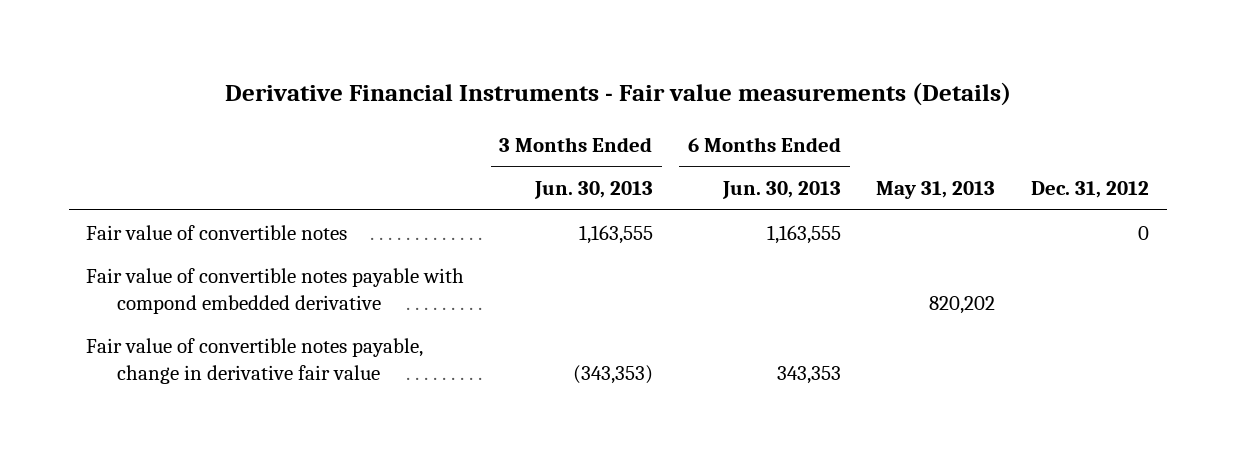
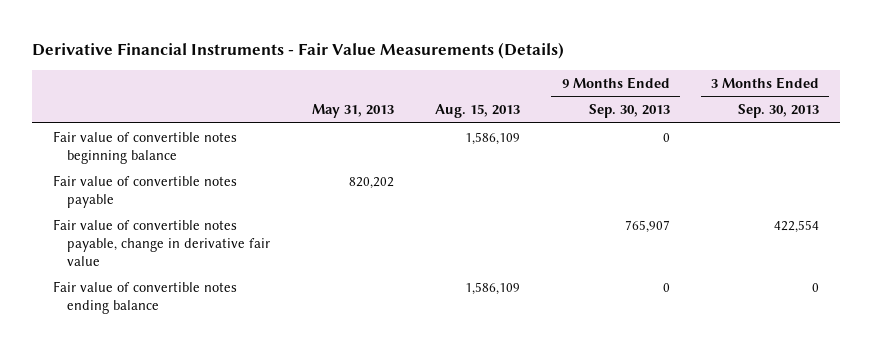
- Derivative Financial Instruments - Fair value measurements (Details)
+ Derivative Financial Instruments - Fair Value Measurements (Details)
- | 3 Months Ended Jun. 30, 2013 | 6 Months Ended Jun. 30, 2013 | May 31, 2013 | Dec. 31, 2012
+ | May 31, 2013 | Aug. 15, 2013 | 9 Months Ended Sep. 30, 2013 | 3 Months Ended Sep. 30, 2013
- Fair value of convertible notes | 1,163,555 | 1,163,555 | | 0
- Fair value of convertible notes payable with compond embedded derivative | | | 820,202 |
+ Fair value of convertible notes beginning balance | | 1,586,109 | 0 |
+ Fair value of convertible notes payable | 820,202 | | |
+ Fair value of convertible notes ending balance | | 1,586,109 | 0 | 0

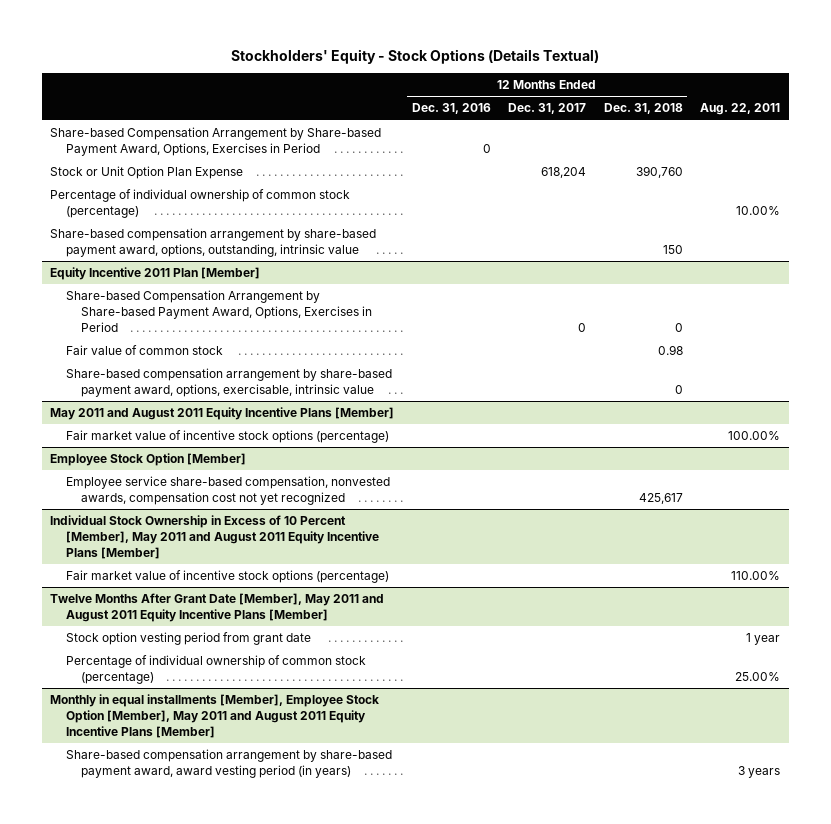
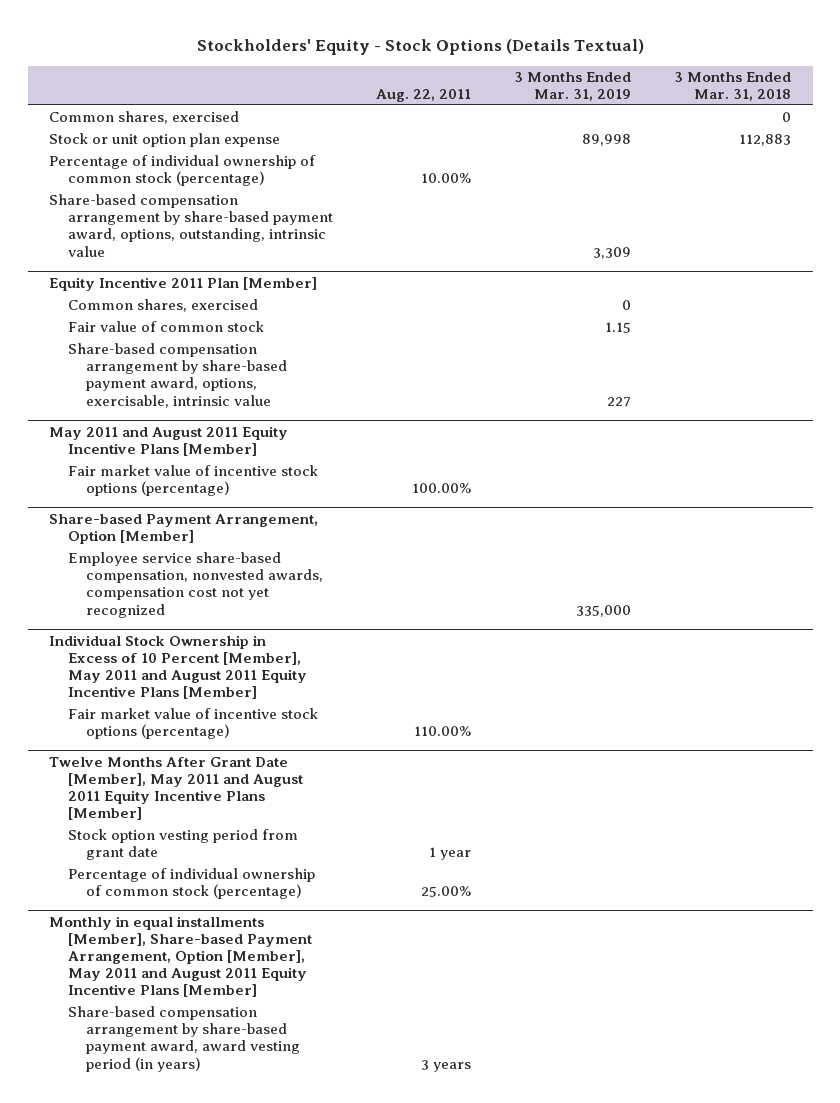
- | 12 Months Ended Dec. 31, 2016 | 12 Months Ended Dec. 31, 2017 | 12 Months Ended Dec. 31, 2018 | Aug. 22, 2011
+ | Aug. 22, 2011 | 3 Months Ended Mar. 31, 2019 | 3 Months Ended Mar. 31, 2018
- Share-based Compensation Arrangement by Share-based Payment Award, Options, Exercises in Period | 0 | | |
- Stock or Unit Option Plan Expense | | 618,204 | 390,760 |
+ Common shares, exercised | | | 0
+ Stock or unit option plan expense | | 89,998 | 112,883
@ Equity Incentive 2011 Plan [Member]
- Share-based Compensation Arrangement by Share-based Payment Award, Options, Exercises in Period | | 0 | 0 |
+ Common shares, exercised | | 0 |
- Employee Stock Option [Member]
+ Share-based Payment Arrangement, Option [Member]
- Monthly in equal installments [Member], Employee Stock Option [Member], May 2011 and August 2011 Equity Incentive Plans [Member]
+ Monthly in equal installments [Member], Share-based Payment Arrangement, Option [Member], May 2011 and August 2011 Equity Incentive Plans [Member]

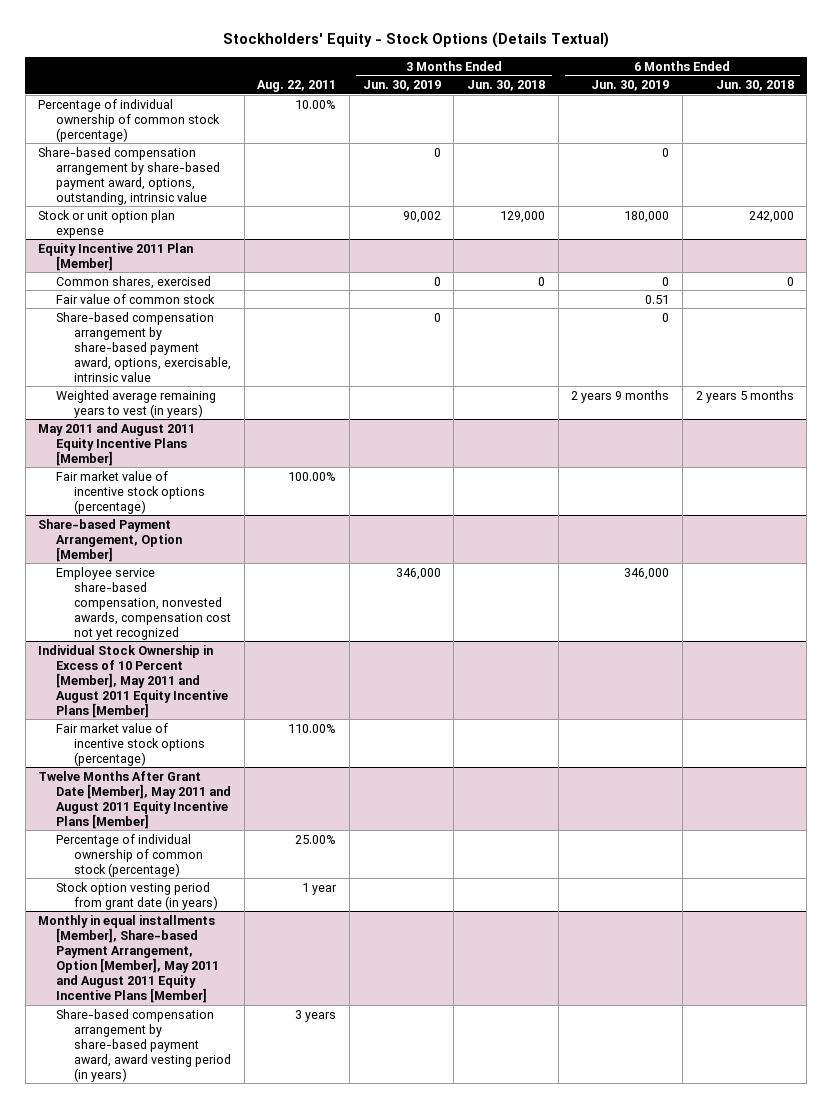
- | Aug. 22, 2011 | 3 Months Ended Mar. 31, 2019 | 3 Months Ended Mar. 31, 2018
+ | Aug. 22, 2011 | 3 Months Ended Jun. 30, 2019 | 3 Months Ended Jun. 30, 2018 | 6 Months Ended Jun. 30, 2019 | 6 Months Ended Jun. 30, 2018
- Common shares, exercised | | | 0
moved down: Stock or unit option plan expense | | 90,002 | 129,000 | 180,000 | 242,000
@ Equity Incentive 2011 Plan [Member]
+ Weighted average remaining years to vest (in years) | | | | 2 years 9 months | 2 years 5 months
@ Twelve Months After Grant Date [Member], May 2011 and August 2011 Equity Incentive Plans [Member]
- Stock option vesting period from grant date | 1 year | |
+ Stock option vesting period from grant date (in years) | 1 year | | | |

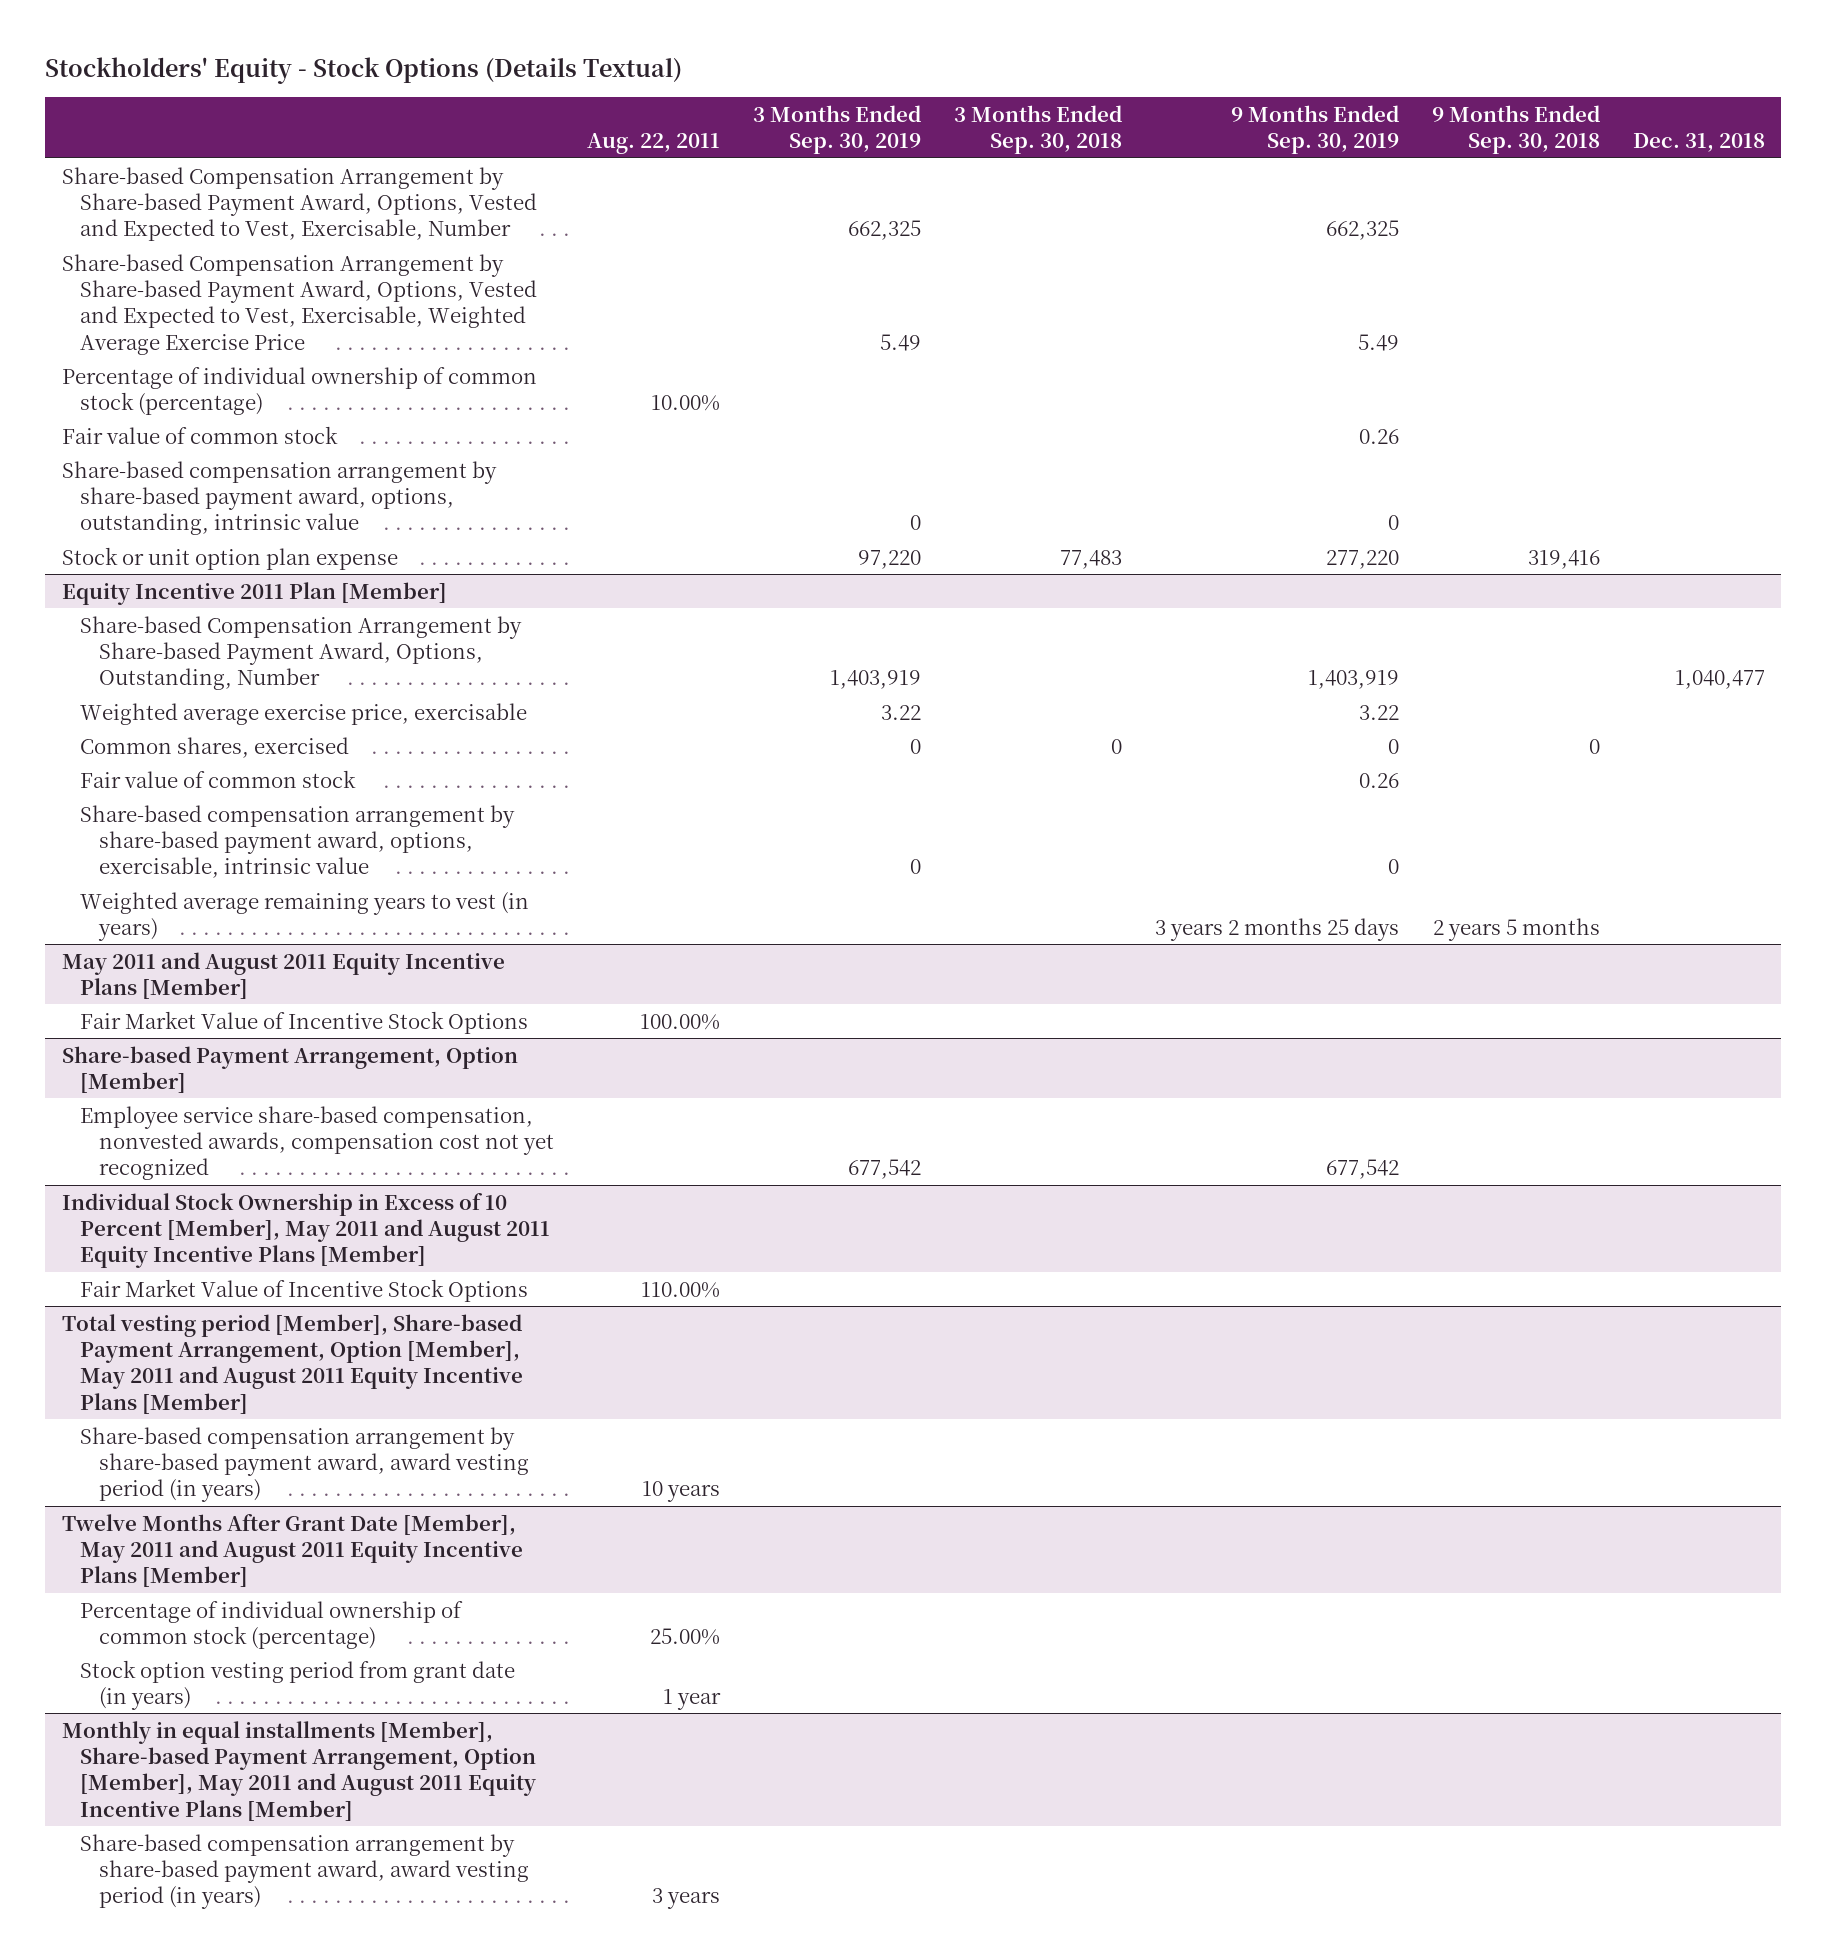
- | Aug. 22, 2011 | 3 Months Ended Jun. 30, 2019 | 3 Months Ended Jun. 30, 2018 | 6 Months Ended Jun. 30, 2019 | 6 Months Ended Jun. 30, 2018
+ | Aug. 22, 2011 | 3 Months Ended Sep. 30, 2019 | 3 Months Ended Sep. 30, 2018 | 9 Months Ended Sep. 30, 2019 | 9 Months Ended Sep. 30, 2018 | Dec. 31, 2018
+ Share-based Compensation Arrangement by Share-based Payment Award, Options, Vested and Expected to Vest, Exercisable, Number | | 662,325 | | 662,325 | |
+ Share-based Compensation Arrangement by Share-based Payment Award, Options, Vested and Expected to Vest, Exercisable, Weighted Average Exercise Price | | 5.49 | | 5.49 | |
+ Fair value of common stock | | | | 0.26 | |
@ Equity Incentive 2011 Plan [Member]
+ Share-based Compensation Arrangement by Share-based Payment Award, Options, Outstanding, Number | | 1,403,919 | | 1,403,919 | | 1,040,477
+ Weighted average exercise price, exercisable | | 3.22 | | 3.22 | |
@ May 2011 and August 2011 Equity Incentive Plans [Member]
- Fair market value of incentive stock options (percentage) | 100.00% | | | |
+ Fair Market Value of Incentive Stock Options | 100.00% | | | | |
@ Individual Stock Ownership in Excess of 10 Percent [Member], May 2011 and August 2011 Equity Incentive Plans [Member]
- Fair market value of incentive stock options (percentage) | 110.00% | | | |
+ Fair Market Value of Incentive Stock Options | 110.00% | | | | |
+ Total vesting period [Member], Share-based Payment Arrangement, Option [Member], May 2011 and August 2011 Equity Incentive Plans [Member]
+ Share-based compensation arrangement by share-based payment award, award vesting period (in years) | 10 years | | | | |

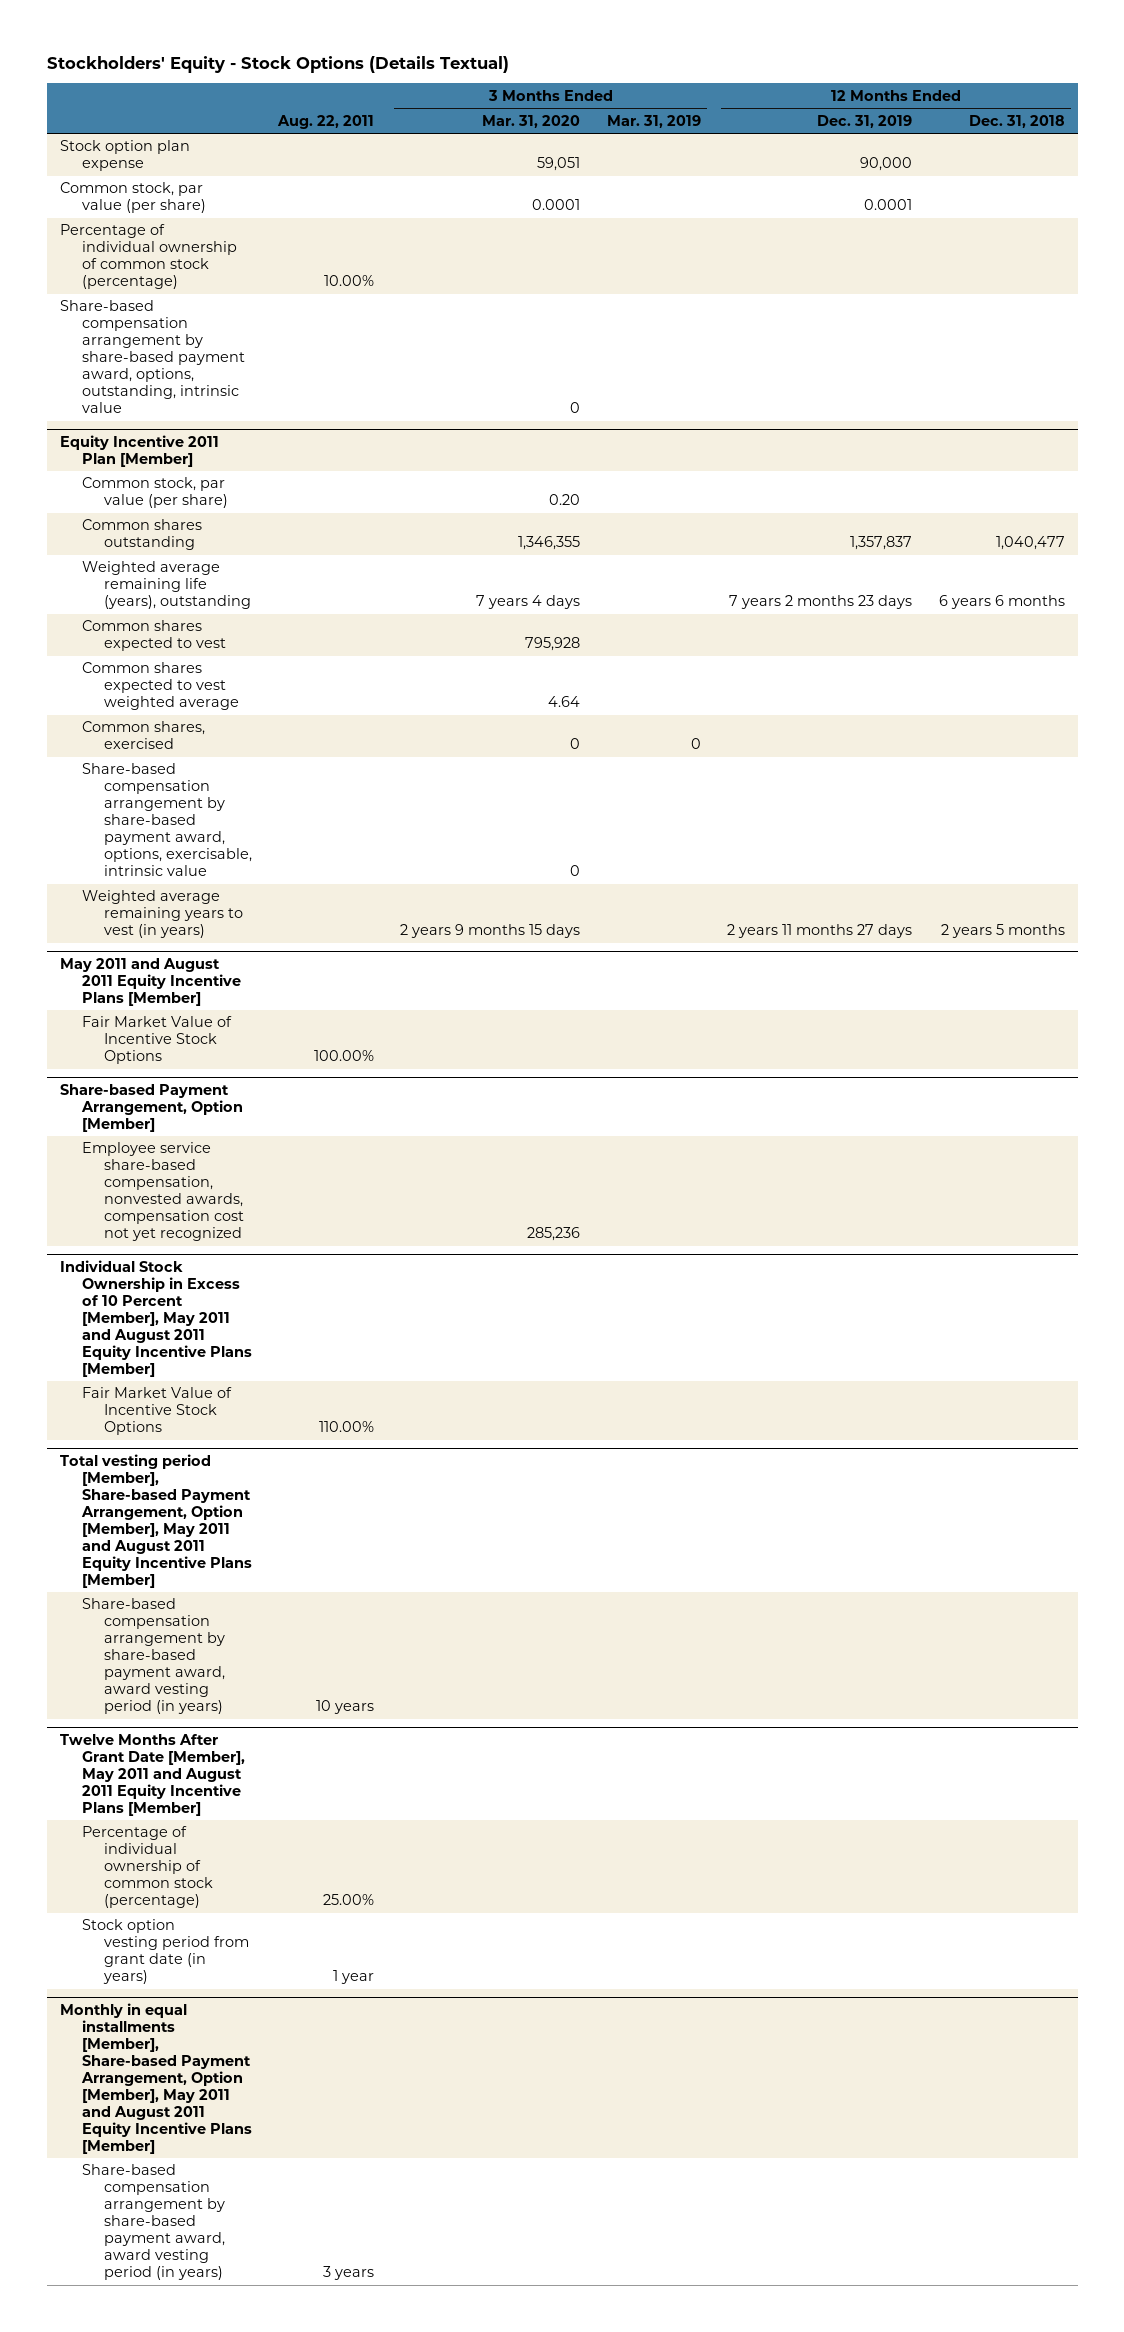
- | Aug. 22, 2011 | 3 Months Ended Sep. 30, 2019 | 3 Months Ended Sep. 30, 2018 | 9 Months Ended Sep. 30, 2019 | 9 Months Ended Sep. 30, 2018 | Dec. 31, 2018
+ | Aug. 22, 2011 | 3 Months Ended Mar. 31, 2020 | 3 Months Ended Mar. 31, 2019 | 12 Months Ended Dec. 31, 2019 | 12 Months Ended Dec. 31, 2018
- Share-based Compensation Arrangement by Share-based Payment Award, Options, Vested and Expected to Vest, Exercisable, Number | | 662,325 | | 662,325 | |
- Share-based Compensation Arrangement by Share-based Payment Award, Options, Vested and Expected to Vest, Exercisable, Weighted Average Exercise Price | | 5.49 | | 5.49 | |
+ Stock option plan expense | | 59,051 | | 90,000 |
+ Common stock, par value (per share) | | 0.0001 | | 0.0001 |
- Fair value of common stock | | | | 0.26 | |
- Stock or unit option plan expense | | 97,220 | 77,483 | 277,220 | 319,416 |
@ Equity Incentive 2011 Plan [Member]
- Share-based Compensation Arrangement by Share-based Payment Award, Options, Outstanding, Number | | 1,403,919 | | 1,403,919 | | 1,040,477
- Weighted average exercise price, exercisable | | 3.22 | | 3.22 | |
+ Common stock, par value (per share) | | 0.20 | | |
+ Common shares outstanding | | 1,346,355 | | 1,357,837 | 1,040,477
+ Weighted average remaining life (years), outstanding | | 7 years 4 days | | 7 years 2 months 23 days | 6 years 6 months
+ Common shares expected to vest | | 795,928 | | |
+ Common shares expected to vest weighted average | | 4.64 | | |
- Fair value of common stock | | | | 0.26 | |

